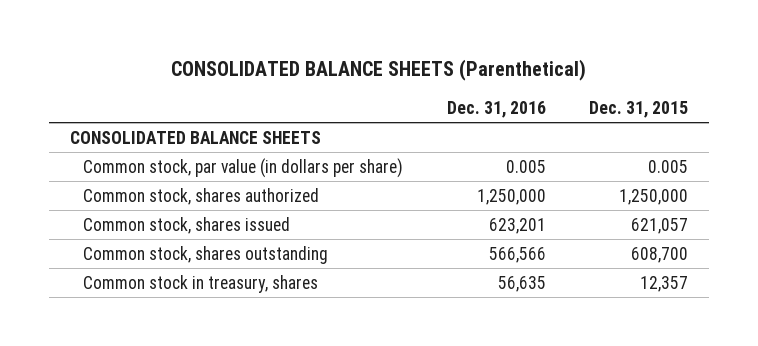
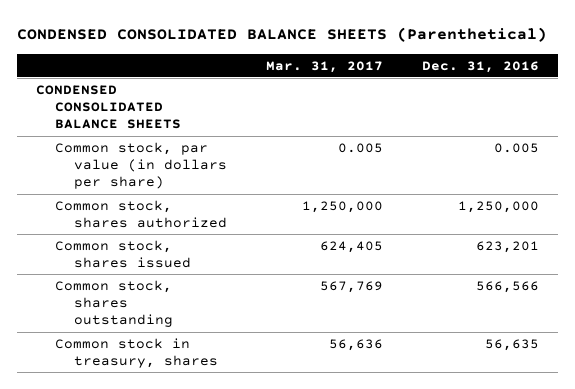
- CONSOLIDATED BALANCE SHEETS (Parenthetical)
+ CONDENSED CONSOLIDATED BALANCE SHEETS (Parenthetical)
- | Dec. 31, 2016 | Dec. 31, 2015
+ | Mar. 31, 2017 | Dec. 31, 2016
- CONSOLIDATED BALANCE SHEETS
+ CONDENSED CONSOLIDATED BALANCE SHEETS

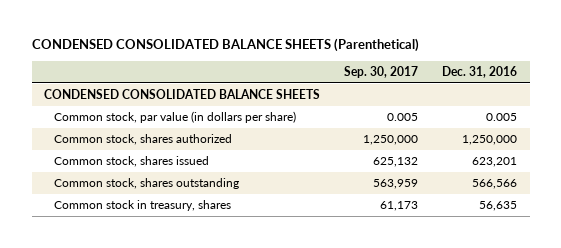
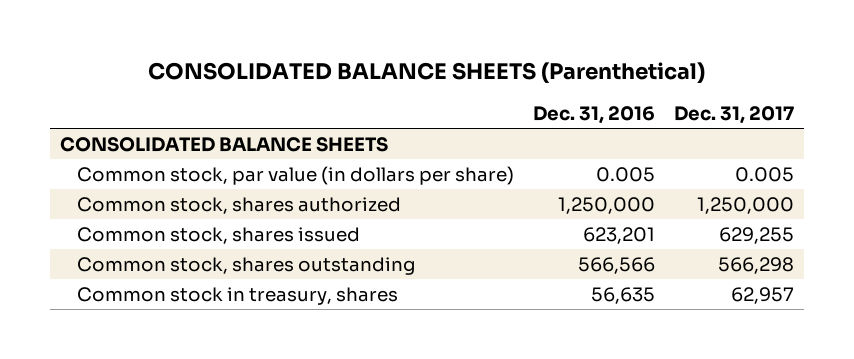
- CONDENSED CONSOLIDATED BALANCE SHEETS (Parenthetical)
+ CONSOLIDATED BALANCE SHEETS (Parenthetical)
- | Sep. 30, 2017 | Dec. 31, 2016
+ | Dec. 31, 2016 | Dec. 31, 2017
- CONDENSED CONSOLIDATED BALANCE SHEETS
+ CONSOLIDATED BALANCE SHEETS

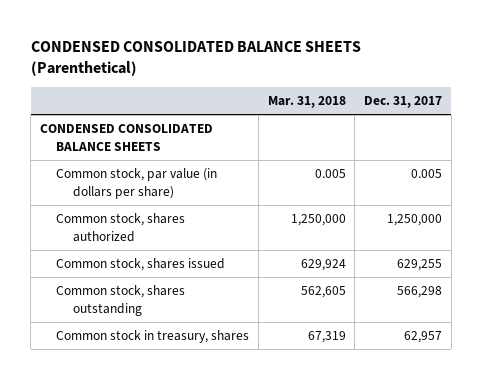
- CONSOLIDATED BALANCE SHEETS (Parenthetical)
+ CONDENSED CONSOLIDATED BALANCE SHEETS (Parenthetical)
- | Dec. 31, 2016 | Dec. 31, 2017
+ | Mar. 31, 2018 | Dec. 31, 2017
- CONSOLIDATED BALANCE SHEETS
+ CONDENSED CONSOLIDATED BALANCE SHEETS

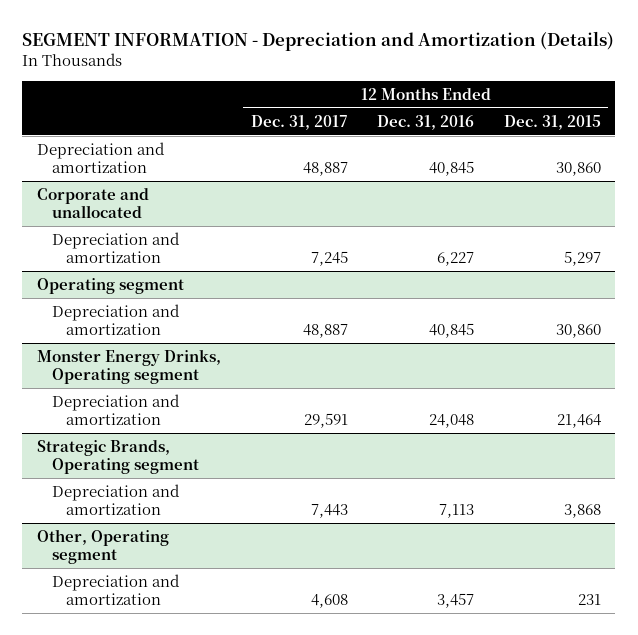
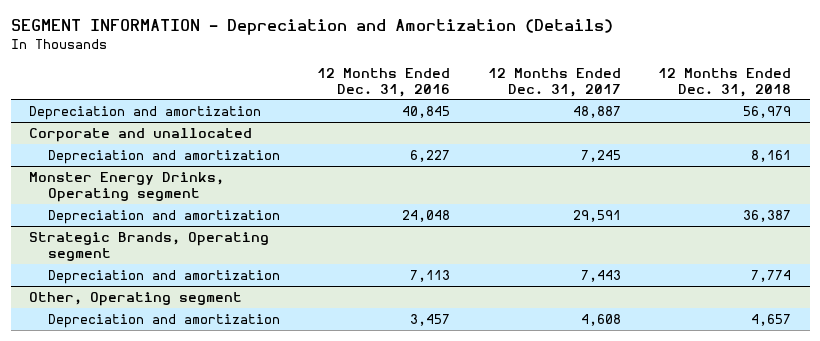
- | 12 Months Ended Dec. 31, 2017 | 12 Months Ended Dec. 31, 2016 | 12 Months Ended Dec. 31, 2015
+ | 12 Months Ended Dec. 31, 2016 | 12 Months Ended Dec. 31, 2017 | 12 Months Ended Dec. 31, 2018
- Operating segment
- Depreciation and amortization | 48,887 | 40,845 | 30,860

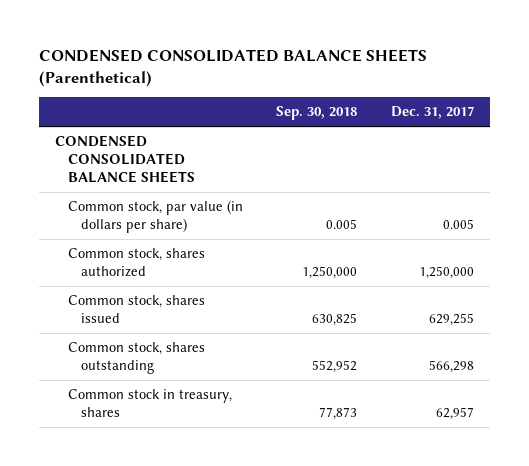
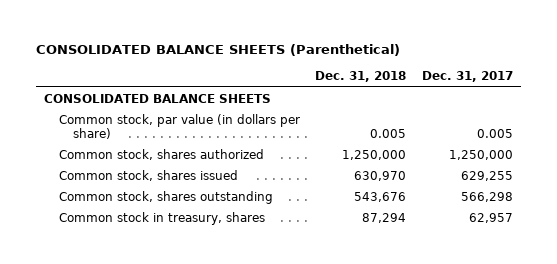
- CONDENSED CONSOLIDATED BALANCE SHEETS (Parenthetical)
+ CONSOLIDATED BALANCE SHEETS (Parenthetical)
- | Sep. 30, 2018 | Dec. 31, 2017
+ | Dec. 31, 2018 | Dec. 31, 2017
- CONDENSED CONSOLIDATED BALANCE SHEETS
+ CONSOLIDATED BALANCE SHEETS

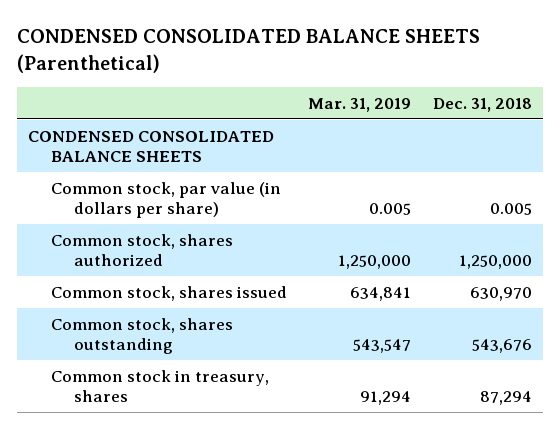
- CONSOLIDATED BALANCE SHEETS (Parenthetical)
+ CONDENSED CONSOLIDATED BALANCE SHEETS (Parenthetical)
- | Dec. 31, 2018 | Dec. 31, 2017
+ | Mar. 31, 2019 | Dec. 31, 2018
- CONSOLIDATED BALANCE SHEETS
+ CONDENSED CONSOLIDATED BALANCE SHEETS

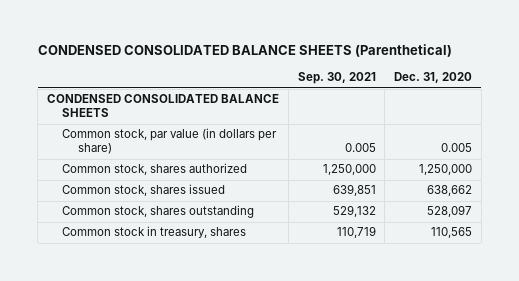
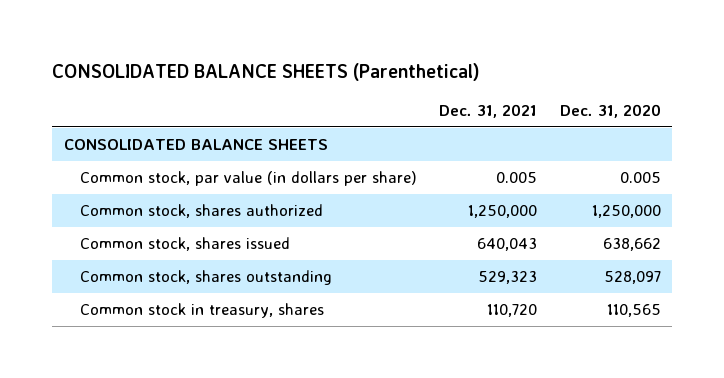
- CONDENSED CONSOLIDATED BALANCE SHEETS (Parenthetical)
+ CONSOLIDATED BALANCE SHEETS (Parenthetical)
- | Sep. 30, 2021 | Dec. 31, 2020
+ | Dec. 31, 2021 | Dec. 31, 2020
- CONDENSED CONSOLIDATED BALANCE SHEETS
+ CONSOLIDATED BALANCE SHEETS

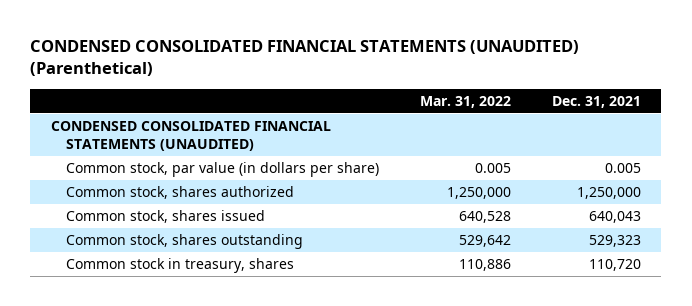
- CONSOLIDATED BALANCE SHEETS (Parenthetical)
+ CONDENSED CONSOLIDATED FINANCIAL STATEMENTS (UNAUDITED) (Parenthetical)
- | Dec. 31, 2021 | Dec. 31, 2020
+ | Mar. 31, 2022 | Dec. 31, 2021
- CONSOLIDATED BALANCE SHEETS
+ CONDENSED CONSOLIDATED FINANCIAL STATEMENTS (UNAUDITED)

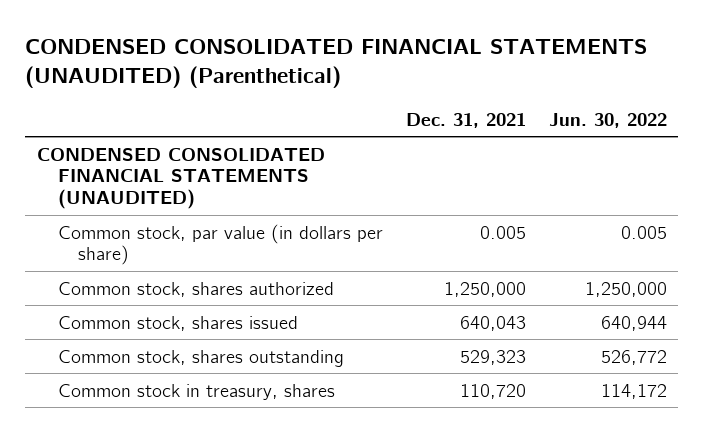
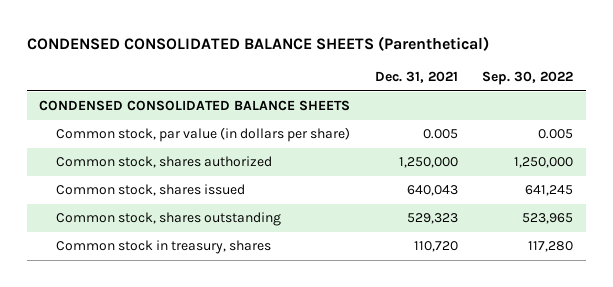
- CONDENSED CONSOLIDATED FINANCIAL STATEMENTS (UNAUDITED) (Parenthetical)
+ CONDENSED CONSOLIDATED BALANCE SHEETS (Parenthetical)
- | Dec. 31, 2021 | Jun. 30, 2022
+ | Dec. 31, 2021 | Sep. 30, 2022
- CONDENSED CONSOLIDATED FINANCIAL STATEMENTS (UNAUDITED)
+ CONDENSED CONSOLIDATED BALANCE SHEETS

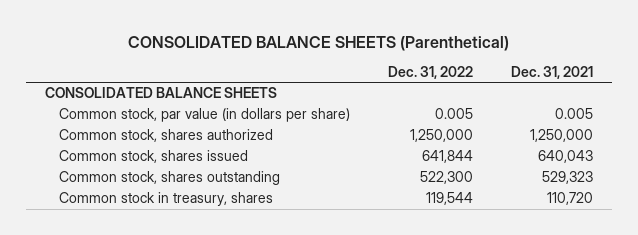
- CONDENSED CONSOLIDATED BALANCE SHEETS (Parenthetical)
+ CONSOLIDATED BALANCE SHEETS (Parenthetical)
- | Dec. 31, 2021 | Sep. 30, 2022
+ | Dec. 31, 2022 | Dec. 31, 2021
- CONDENSED CONSOLIDATED BALANCE SHEETS
+ CONSOLIDATED BALANCE SHEETS

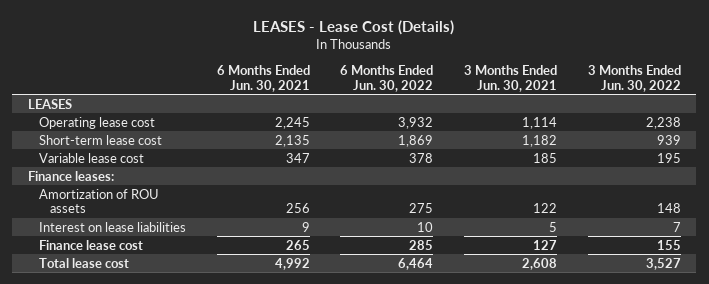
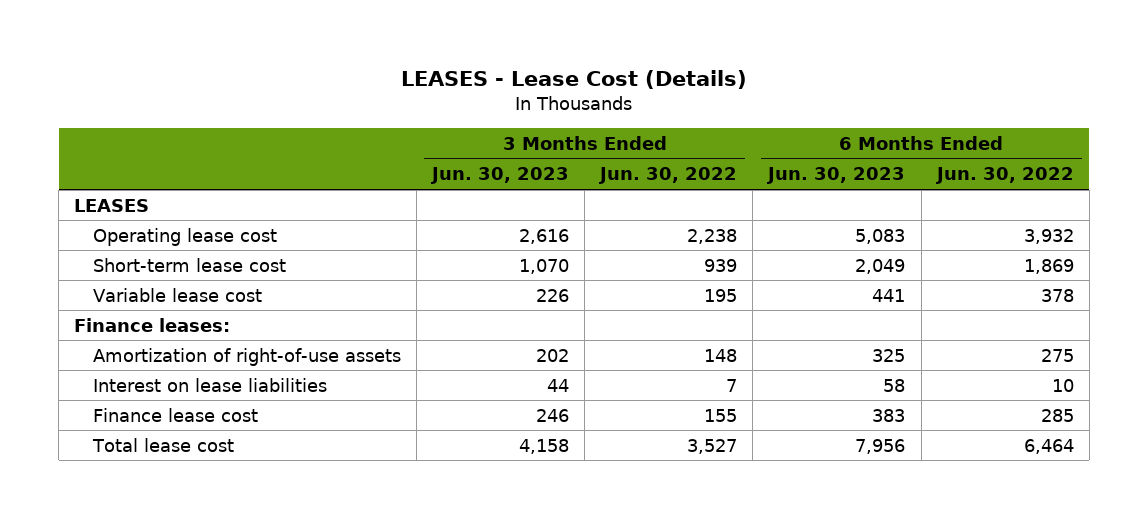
- | 6 Months Ended Jun. 30, 2021 | 6 Months Ended Jun. 30, 2022 | 3 Months Ended Jun. 30, 2021 | 3 Months Ended Jun. 30, 2022
+ | 3 Months Ended Jun. 30, 2023 | 3 Months Ended Jun. 30, 2022 | 6 Months Ended Jun. 30, 2023 | 6 Months Ended Jun. 30, 2022
- Amortization of ROU assets | 256 | 275 | 122 | 148
+ Amortization of right-of-use assets | 202 | 148 | 325 | 275

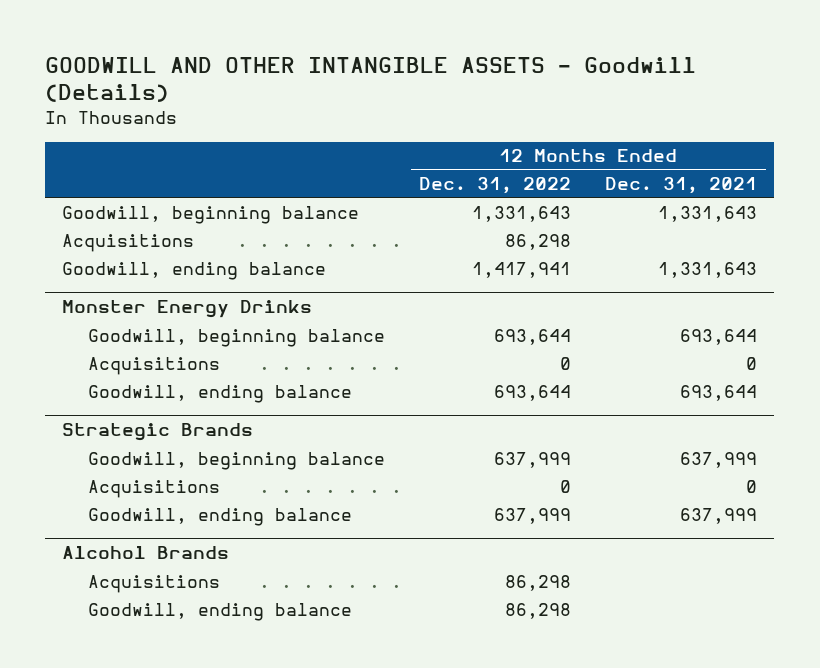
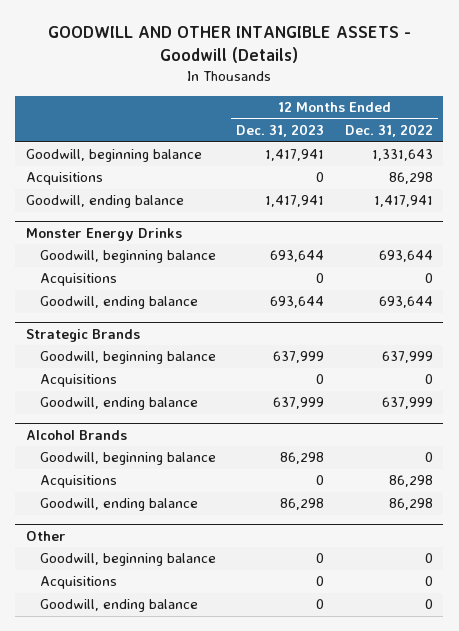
- | 12 Months Ended Dec. 31, 2022 | 12 Months Ended Dec. 31, 2021
+ | 12 Months Ended Dec. 31, 2023 | 12 Months Ended Dec. 31, 2022
@ Alcohol Brands
+ Goodwill, beginning balance | 86,298 | 0
+ Other
+ Goodwill, beginning balance | 0 | 0
+ Acquisitions | 0 | 0
+ Goodwill, ending balance | 0 | 0

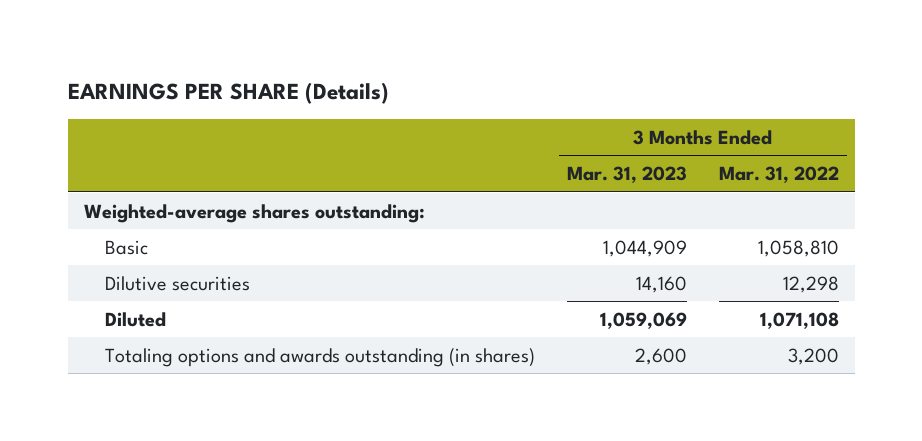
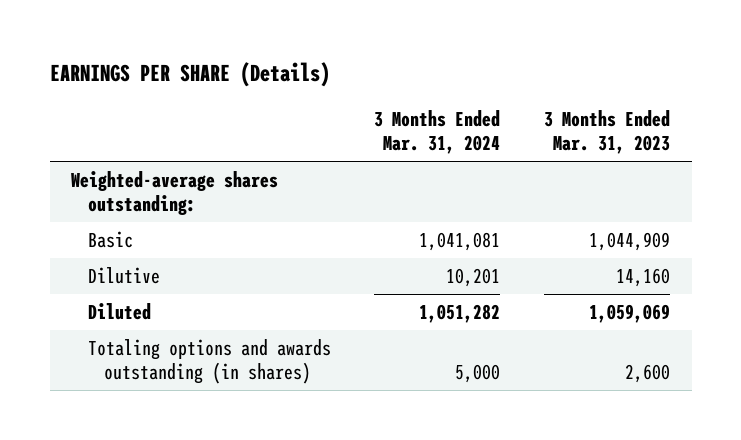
- | 3 Months Ended Mar. 31, 2023 | 3 Months Ended Mar. 31, 2022
+ | 3 Months Ended Mar. 31, 2024 | 3 Months Ended Mar. 31, 2023
- Dilutive securities | 14,160 | 12,298
+ Dilutive | 10,201 | 14,160

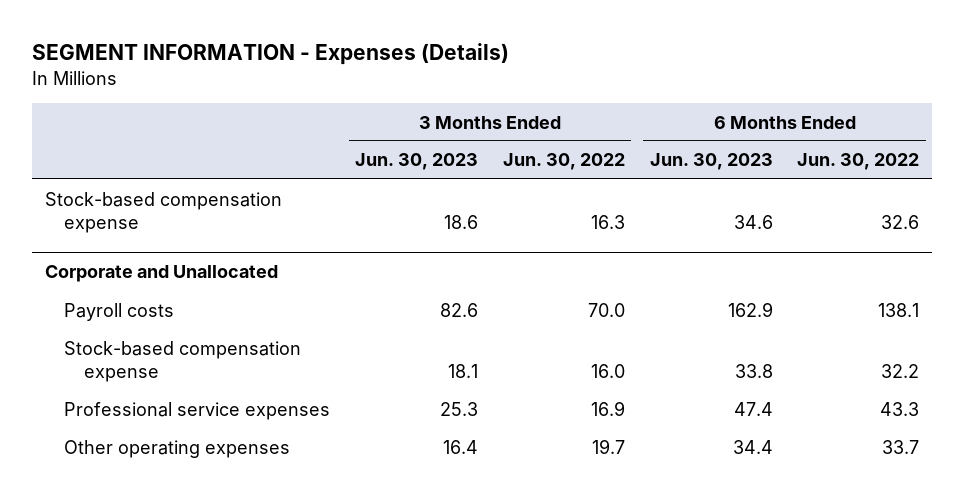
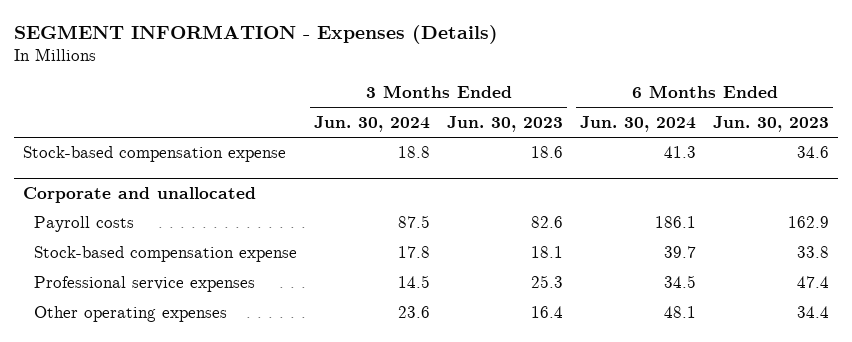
- | 3 Months Ended Jun. 30, 2023 | 3 Months Ended Jun. 30, 2022 | 6 Months Ended Jun. 30, 2023 | 6 Months Ended Jun. 30, 2022
+ | 3 Months Ended Jun. 30, 2024 | 3 Months Ended Jun. 30, 2023 | 6 Months Ended Jun. 30, 2024 | 6 Months Ended Jun. 30, 2023
- Corporate and Unallocated
+ Corporate and unallocated

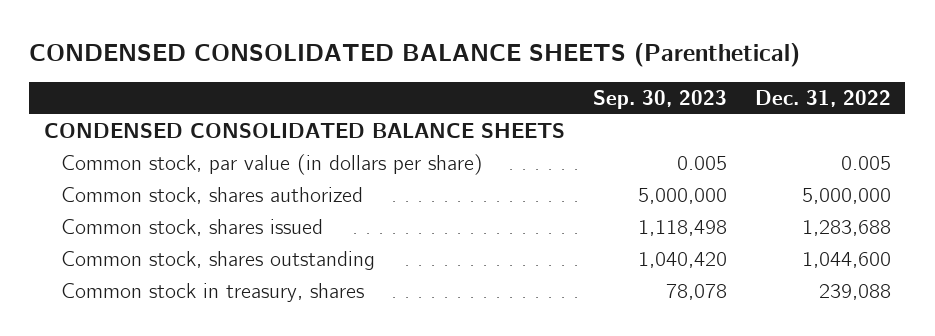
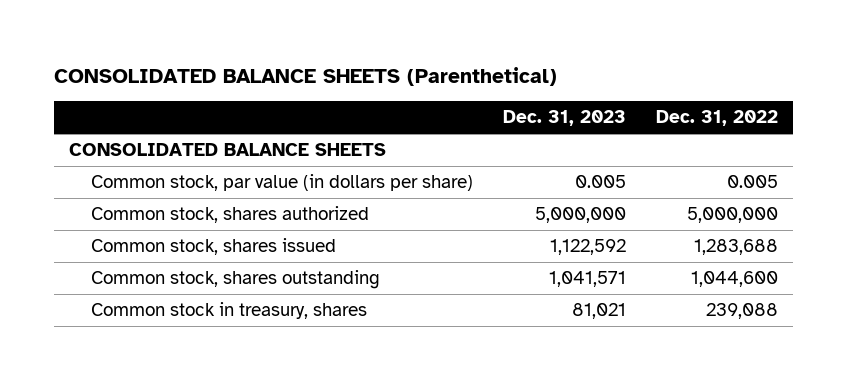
- CONDENSED CONSOLIDATED BALANCE SHEETS (Parenthetical)
+ CONSOLIDATED BALANCE SHEETS (Parenthetical)
- | Sep. 30, 2023 | Dec. 31, 2022
+ | Dec. 31, 2023 | Dec. 31, 2022
- CONDENSED CONSOLIDATED BALANCE SHEETS
+ CONSOLIDATED BALANCE SHEETS

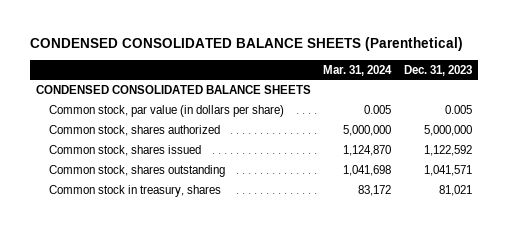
- CONSOLIDATED BALANCE SHEETS (Parenthetical)
+ CONDENSED CONSOLIDATED BALANCE SHEETS (Parenthetical)
- | Dec. 31, 2023 | Dec. 31, 2022
+ | Mar. 31, 2024 | Dec. 31, 2023
- CONSOLIDATED BALANCE SHEETS
+ CONDENSED CONSOLIDATED BALANCE SHEETS

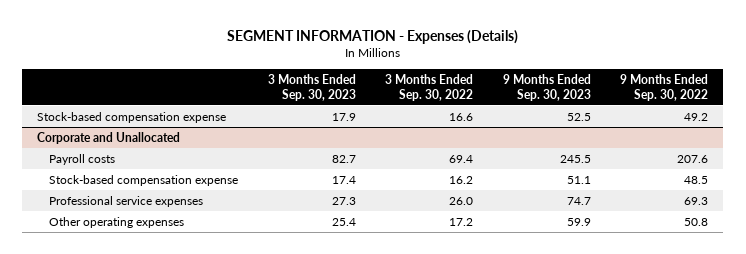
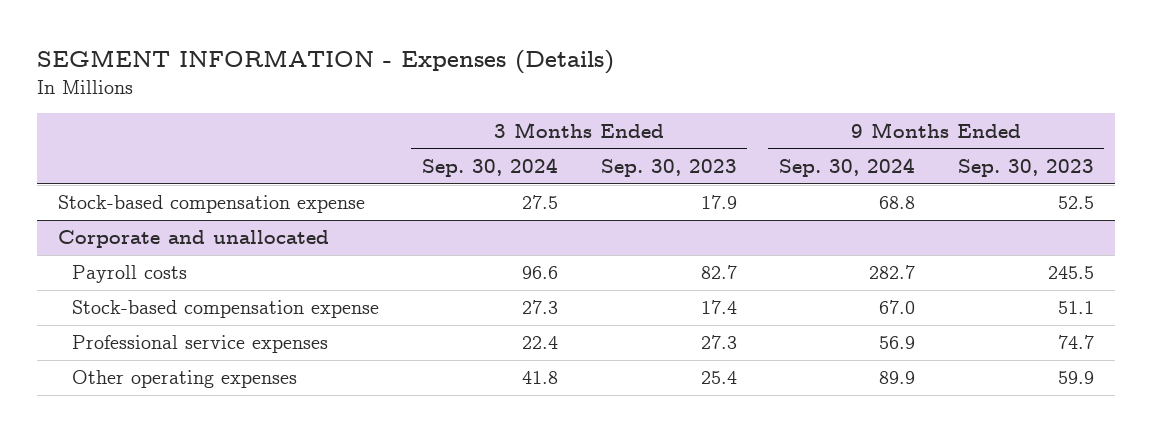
- | 3 Months Ended Sep. 30, 2023 | 3 Months Ended Sep. 30, 2022 | 9 Months Ended Sep. 30, 2023 | 9 Months Ended Sep. 30, 2022
+ | 3 Months Ended Sep. 30, 2024 | 3 Months Ended Sep. 30, 2023 | 9 Months Ended Sep. 30, 2024 | 9 Months Ended Sep. 30, 2023
- Corporate and Unallocated
+ Corporate and unallocated

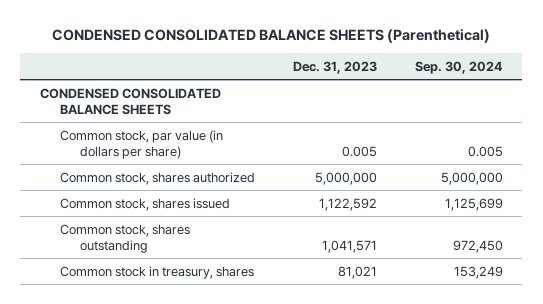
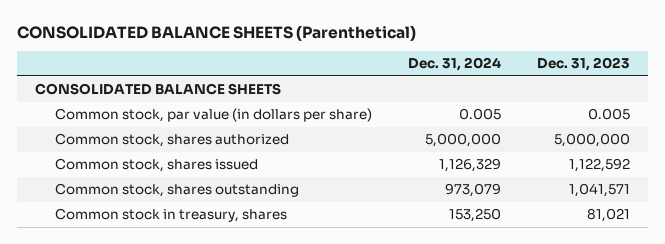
- CONDENSED CONSOLIDATED BALANCE SHEETS (Parenthetical)
+ CONSOLIDATED BALANCE SHEETS (Parenthetical)
- | Dec. 31, 2023 | Sep. 30, 2024
+ | Dec. 31, 2024 | Dec. 31, 2023
- CONDENSED CONSOLIDATED BALANCE SHEETS
+ CONSOLIDATED BALANCE SHEETS

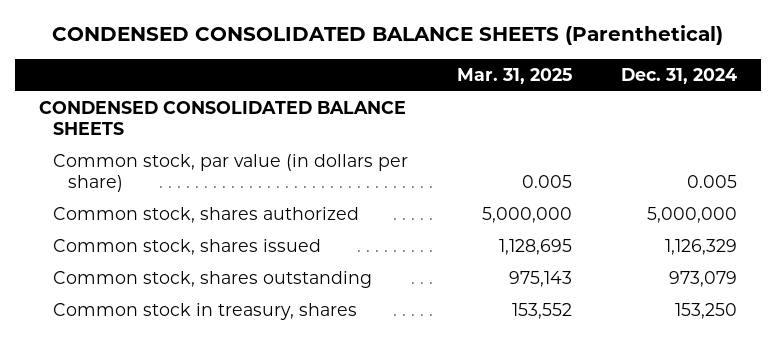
- CONSOLIDATED BALANCE SHEETS (Parenthetical)
+ CONDENSED CONSOLIDATED BALANCE SHEETS (Parenthetical)
- | Dec. 31, 2024 | Dec. 31, 2023
+ | Mar. 31, 2025 | Dec. 31, 2024
- CONSOLIDATED BALANCE SHEETS
+ CONDENSED CONSOLIDATED BALANCE SHEETS

